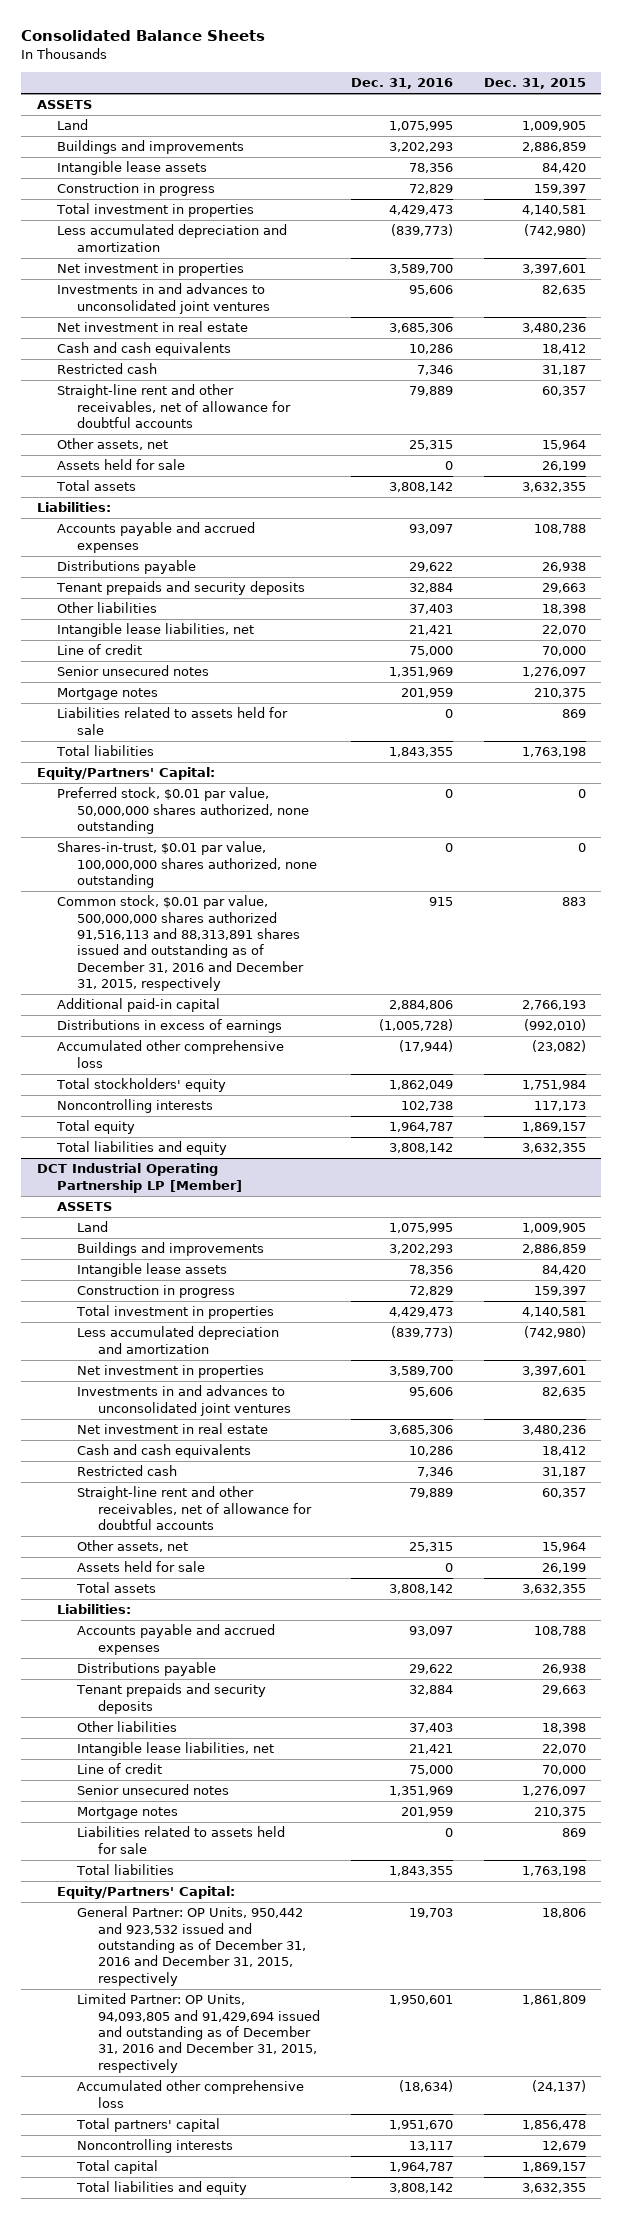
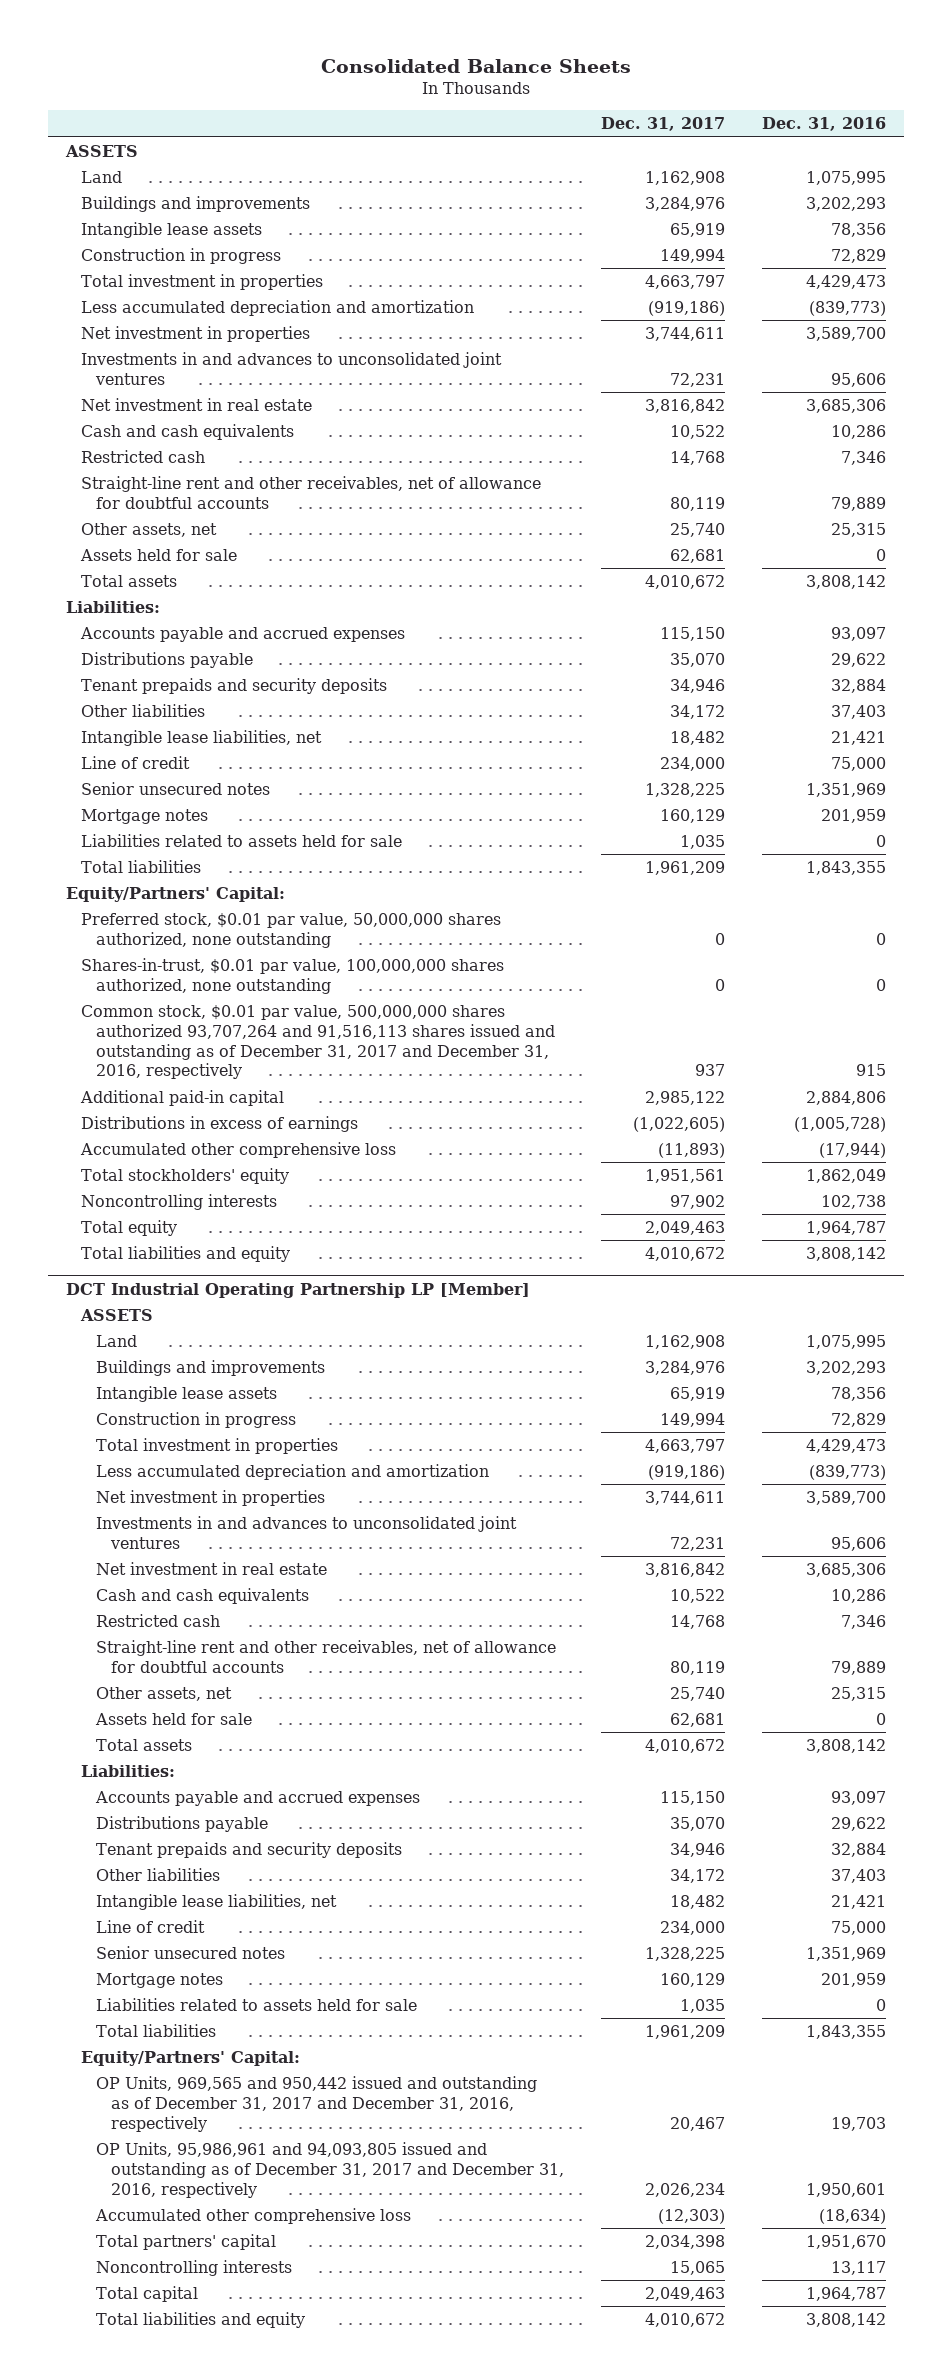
- | Dec. 31, 2016 | Dec. 31, 2015
+ | Dec. 31, 2017 | Dec. 31, 2016
- Common stock, $0.01 par value, 500,000,000 shares authorized 91,516,113 and 88,313,891 shares issued and outstanding as of December 31, 2016 and December 31, 2015, respectively | 915 | 883
+ Common stock, $0.01 par value, 500,000,000 shares authorized 93,707,264 and 91,516,113 shares issued and outstanding as of December 31, 2017 and December 31, 2016, respectively | 937 | 915
@ DCT Industrial Operating Partnership LP [Member]
- General Partner: OP Units, 950,442 and 923,532 issued and outstanding as of December 31, 2016 and December 31, 2015, respectively | 19,703 | 18,806
- Limited Partner: OP Units, 94,093,805 and 91,429,694 issued and outstanding as of December 31, 2016 and December 31, 2015, respectively | 1,950,601 | 1,861,809
+ OP Units, 969,565 and 950,442 issued and outstanding as of December 31, 2017 and December 31, 2016, respectively | 20,467 | 19,703
+ OP Units, 95,986,961 and 94,093,805 issued and outstanding as of December 31, 2017 and December 31, 2016, respectively | 2,026,234 | 1,950,601

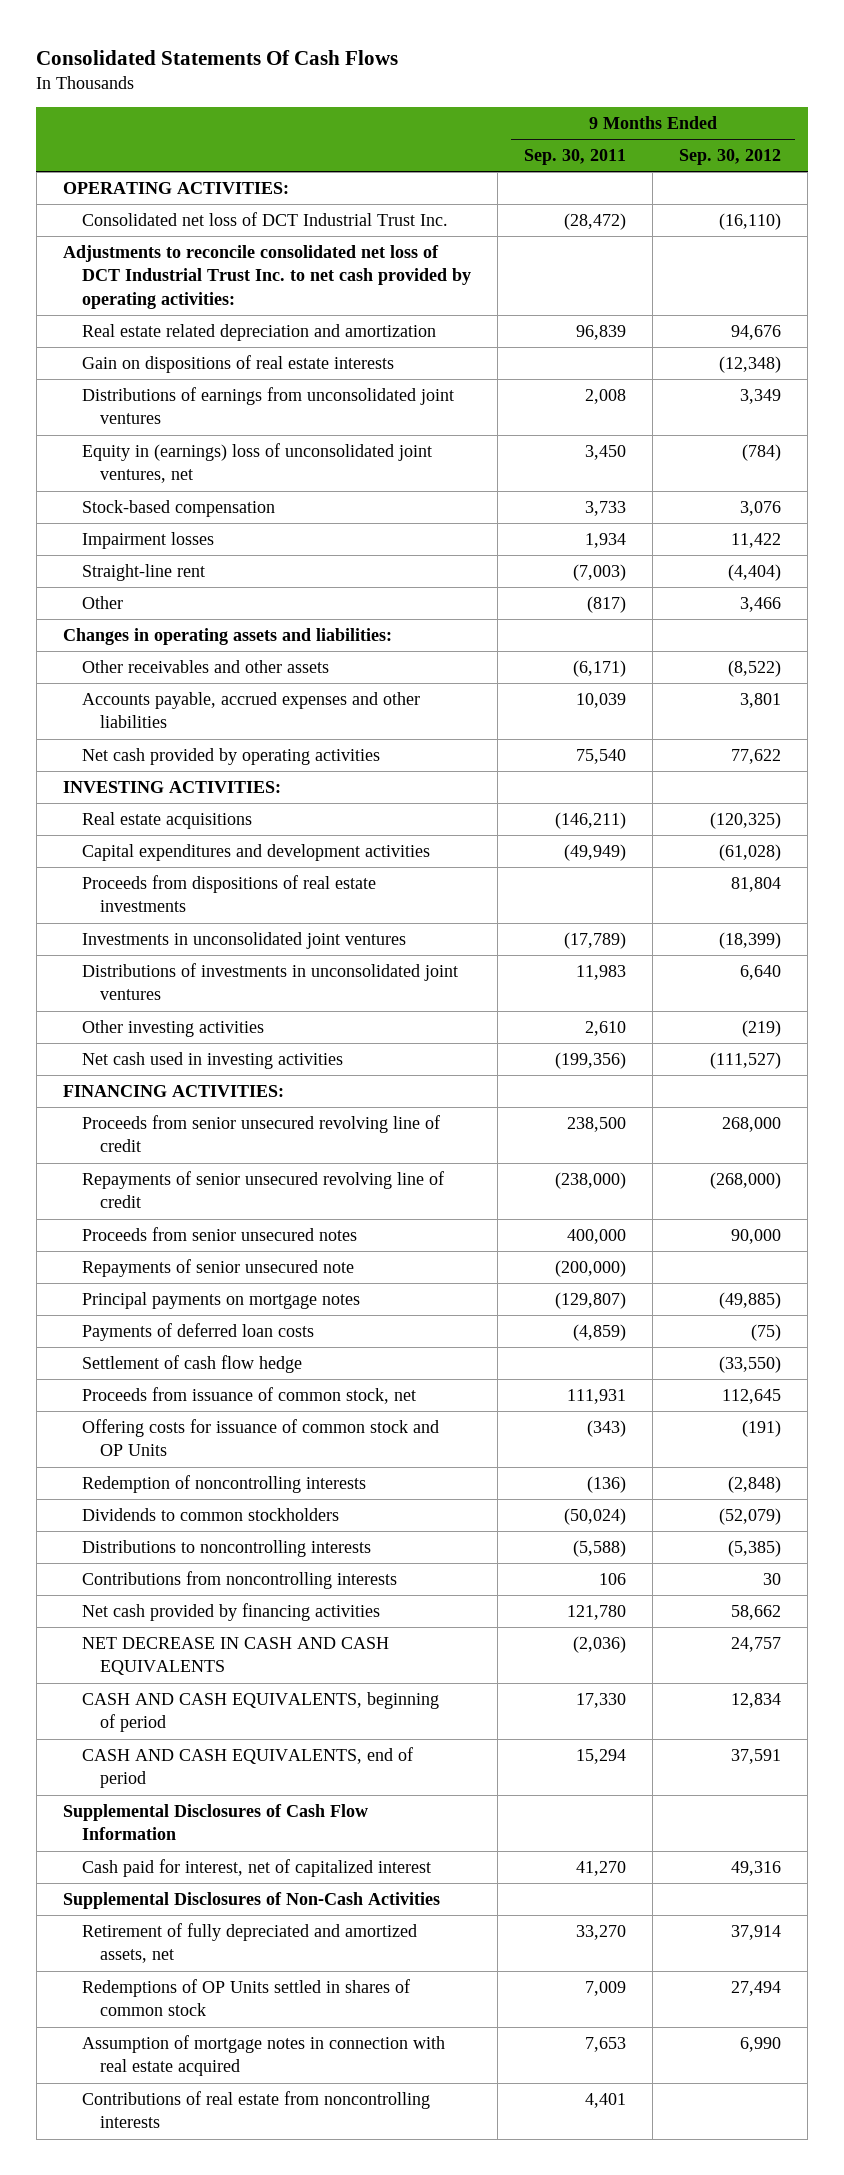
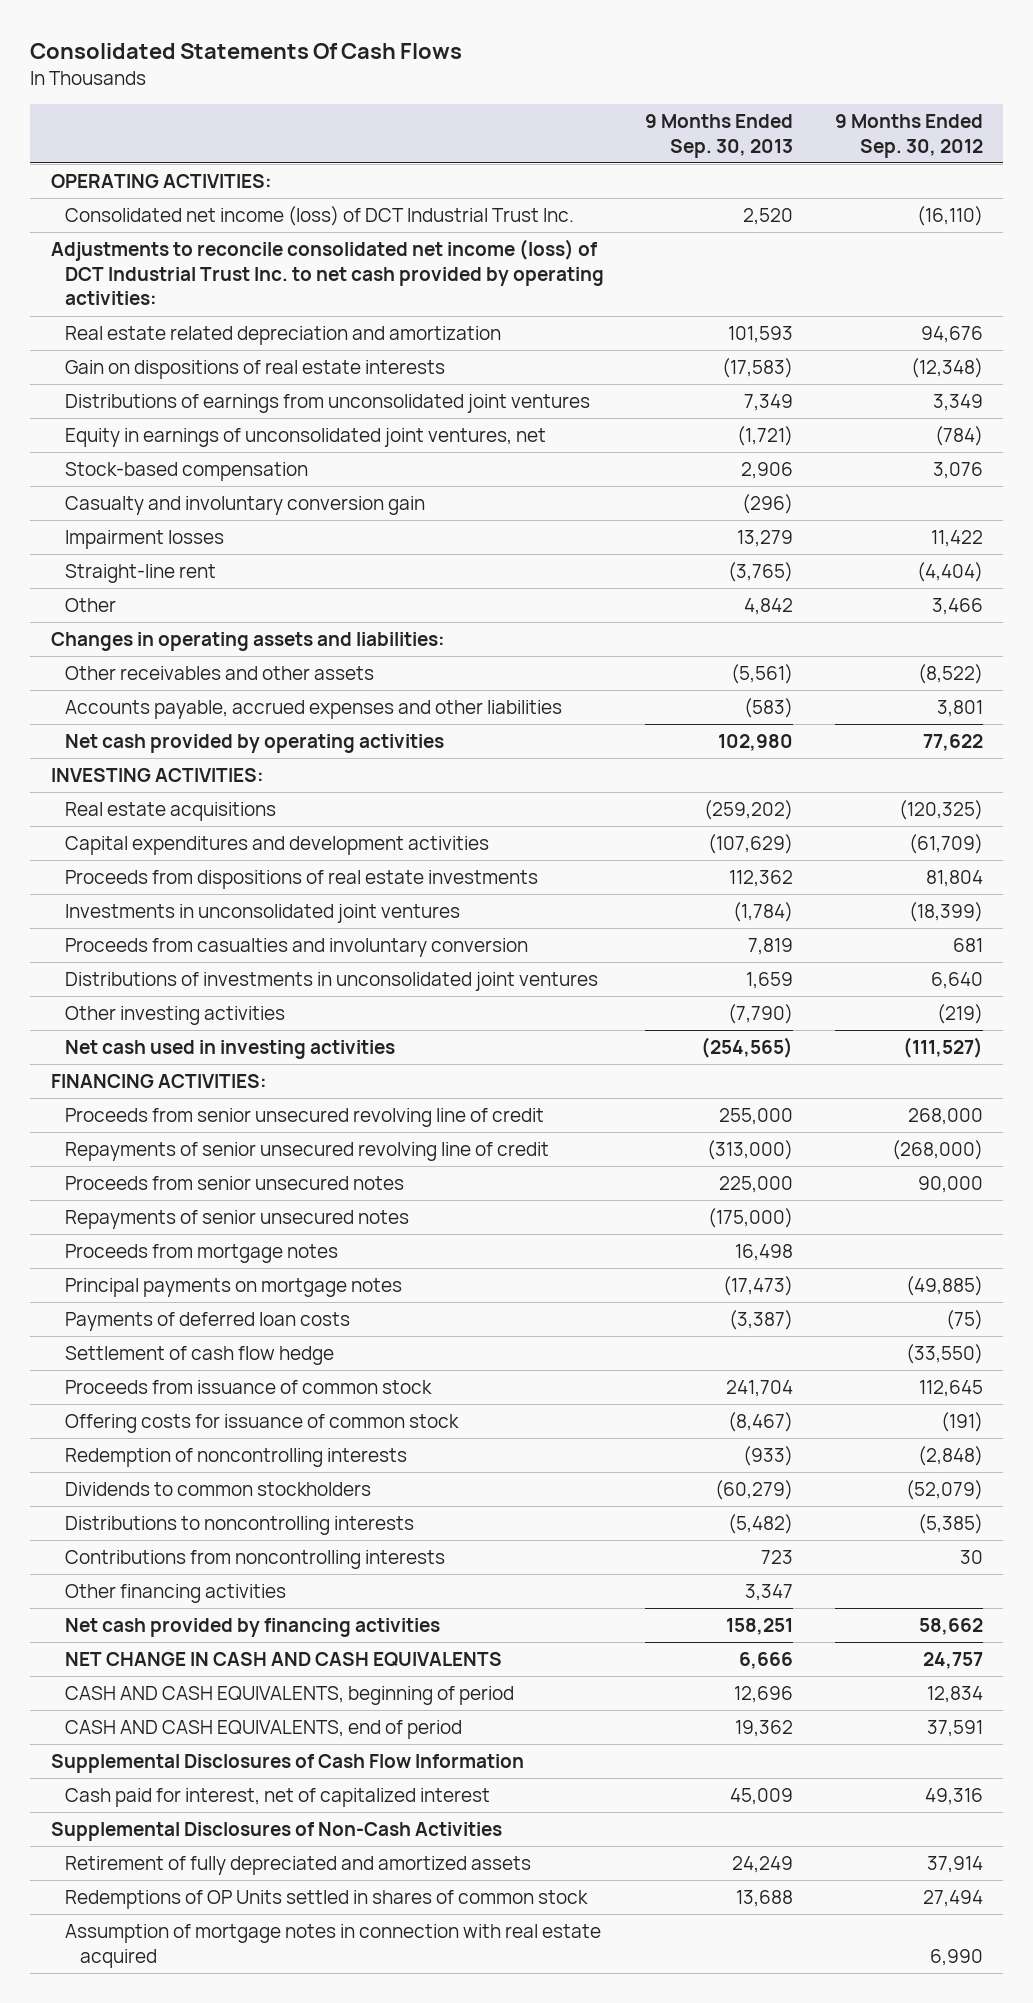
- | 9 Months Ended Sep. 30, 2011 | 9 Months Ended Sep. 30, 2012
+ | 9 Months Ended Sep. 30, 2013 | 9 Months Ended Sep. 30, 2012
- Consolidated net loss of DCT Industrial Trust Inc. | (28,472) | (16,110)
- Adjustments to reconcile consolidated net loss of DCT Industrial Trust Inc. to net cash provided by operating activities:
+ Consolidated net income (loss) of DCT Industrial Trust Inc. | 2,520 | (16,110)
+ Adjustments to reconcile consolidated net income (loss) of DCT Industrial Trust Inc. to net cash provided by operating activities:
- Equity in (earnings) loss of unconsolidated joint ventures, net | 3,450 | (784)
+ Equity in earnings of unconsolidated joint ventures, net | (1,721) | (784)
+ Casualty and involuntary conversion gain | (296) |
- Capital expenditures and development activities | (49,949) | (61,028)
+ Capital expenditures and development activities | (107,629) | (61,709)
+ Proceeds from casualties and involuntary conversion | 7,819 | 681
- Repayments of senior unsecured note | (200,000) |
+ Repayments of senior unsecured notes | (175,000) |
+ Proceeds from mortgage notes | 16,498 |
- Proceeds from issuance of common stock, net | 111,931 | 112,645
- Offering costs for issuance of common stock and OP Units | (343) | (191)
+ Proceeds from issuance of common stock | 241,704 | 112,645
+ Offering costs for issuance of common stock | (8,467) | (191)
+ Other financing activities | 3,347 |
- NET DECREASE IN CASH AND CASH EQUIVALENTS | (2,036) | 24,757
+ NET CHANGE IN CASH AND CASH EQUIVALENTS | 6,666 | 24,757
- Retirement of fully depreciated and amortized assets, net | 33,270 | 37,914
+ Retirement of fully depreciated and amortized assets | 24,249 | 37,914
- Contributions of real estate from noncontrolling interests | 4,401 |

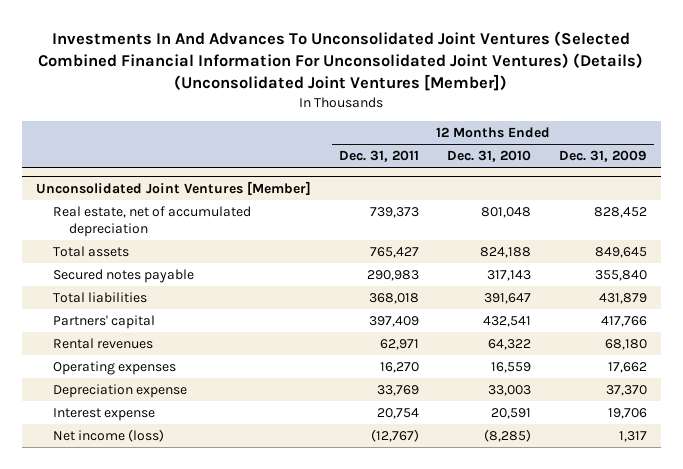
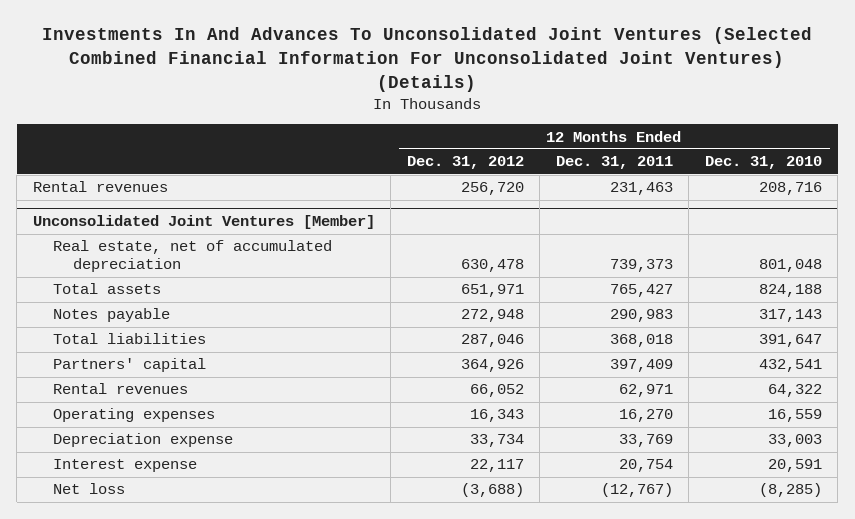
- Investments In And Advances To Unconsolidated Joint Ventures (Selected Combined Financial Information For Unconsolidated Joint Ventures) (Details) (Unconsolidated Joint Ventures [Member])
+ Investments In And Advances To Unconsolidated Joint Ventures (Selected Combined Financial Information For Unconsolidated Joint Ventures) (Details)
- | 12 Months Ended Dec. 31, 2011 | 12 Months Ended Dec. 31, 2010 | 12 Months Ended Dec. 31, 2009
+ | 12 Months Ended Dec. 31, 2012 | 12 Months Ended Dec. 31, 2011 | 12 Months Ended Dec. 31, 2010
+ Rental revenues | 256,720 | 231,463 | 208,716
@ Unconsolidated Joint Ventures [Member]
- Secured notes payable | 290,983 | 317,143 | 355,840
+ Notes payable | 272,948 | 290,983 | 317,143
- Net income (loss) | (12,767) | (8,285) | 1,317
+ Net loss | (3,688) | (12,767) | (8,285)

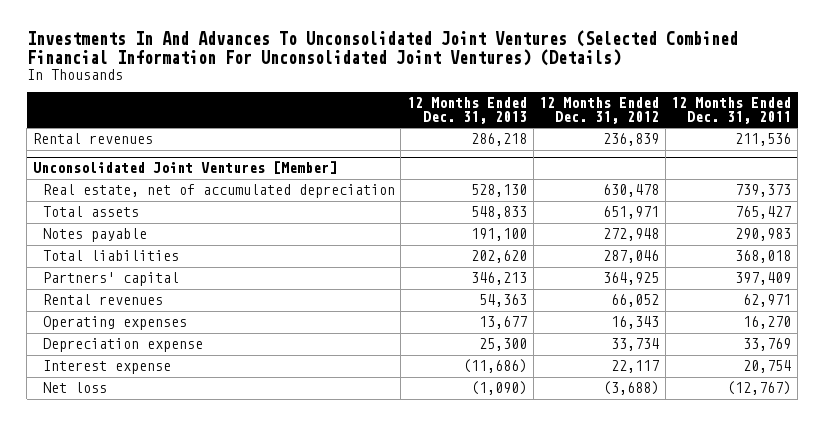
- | 12 Months Ended Dec. 31, 2012 | 12 Months Ended Dec. 31, 2011 | 12 Months Ended Dec. 31, 2010
+ | 12 Months Ended Dec. 31, 2013 | 12 Months Ended Dec. 31, 2012 | 12 Months Ended Dec. 31, 2011
- Rental revenues | 256,720 | 231,463 | 208,716
+ Rental revenues | 286,218 | 236,839 | 211,536
@ Unconsolidated Joint Ventures [Member]
- Partners' capital | 364,926 | 397,409 | 432,541
+ Partners' capital | 346,213 | 364,925 | 397,409

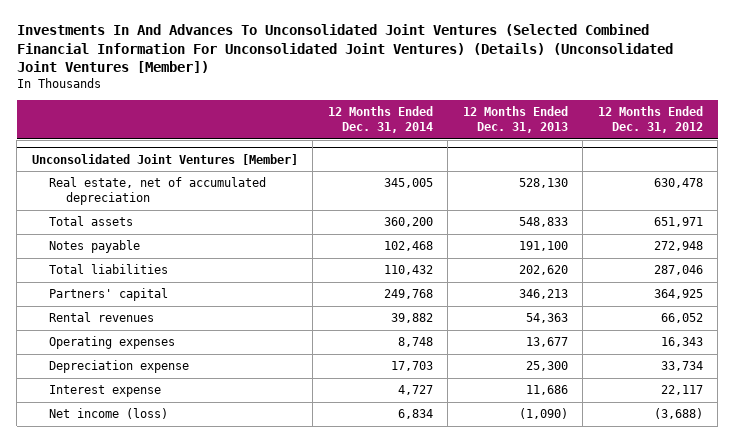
- Investments In And Advances To Unconsolidated Joint Ventures (Selected Combined Financial Information For Unconsolidated Joint Ventures) (Details)
+ Investments In And Advances To Unconsolidated Joint Ventures (Selected Combined Financial Information For Unconsolidated Joint Ventures) (Details) (Unconsolidated Joint Ventures [Member])
- | 12 Months Ended Dec. 31, 2013 | 12 Months Ended Dec. 31, 2012 | 12 Months Ended Dec. 31, 2011
+ | 12 Months Ended Dec. 31, 2014 | 12 Months Ended Dec. 31, 2013 | 12 Months Ended Dec. 31, 2012
- Rental revenues | 286,218 | 236,839 | 211,536
@ Unconsolidated Joint Ventures [Member]
- Interest expense | (11,686) | 22,117 | 20,754
- Net loss | (1,090) | (3,688) | (12,767)
+ Interest expense | 4,727 | 11,686 | 22,117
+ Net income (loss) | 6,834 | (1,090) | (3,688)

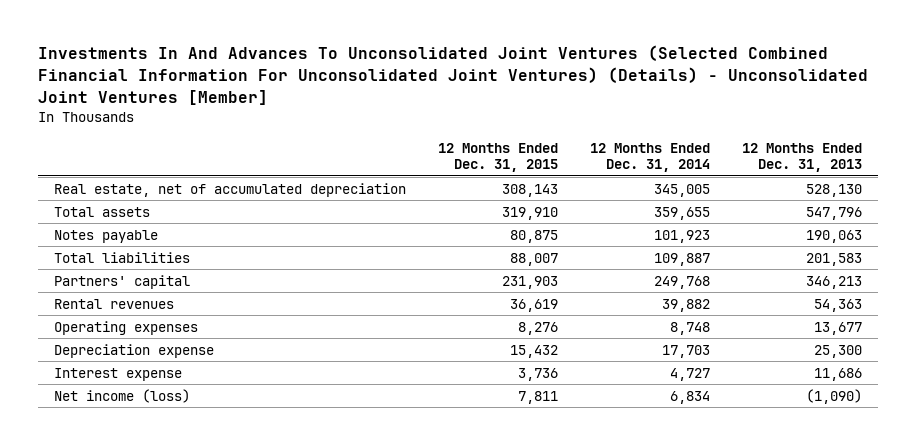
- Investments In And Advances To Unconsolidated Joint Ventures (Selected Combined Financial Information For Unconsolidated Joint Ventures) (Details) (Unconsolidated Joint Ventures [Member])
+ Investments In And Advances To Unconsolidated Joint Ventures (Selected Combined Financial Information For Unconsolidated Joint Ventures) (Details) - Unconsolidated Joint Ventures [Member]
- | 12 Months Ended Dec. 31, 2014 | 12 Months Ended Dec. 31, 2013 | 12 Months Ended Dec. 31, 2012
+ | 12 Months Ended Dec. 31, 2015 | 12 Months Ended Dec. 31, 2014 | 12 Months Ended Dec. 31, 2013
- Unconsolidated Joint Ventures [Member]
- Total assets | 360,200 | 548,833 | 651,971
- Notes payable | 102,468 | 191,100 | 272,948
- Total liabilities | 110,432 | 202,620 | 287,046
+ Total assets | 319,910 | 359,655 | 547,796
+ Notes payable | 80,875 | 101,923 | 190,063
+ Total liabilities | 88,007 | 109,887 | 201,583

